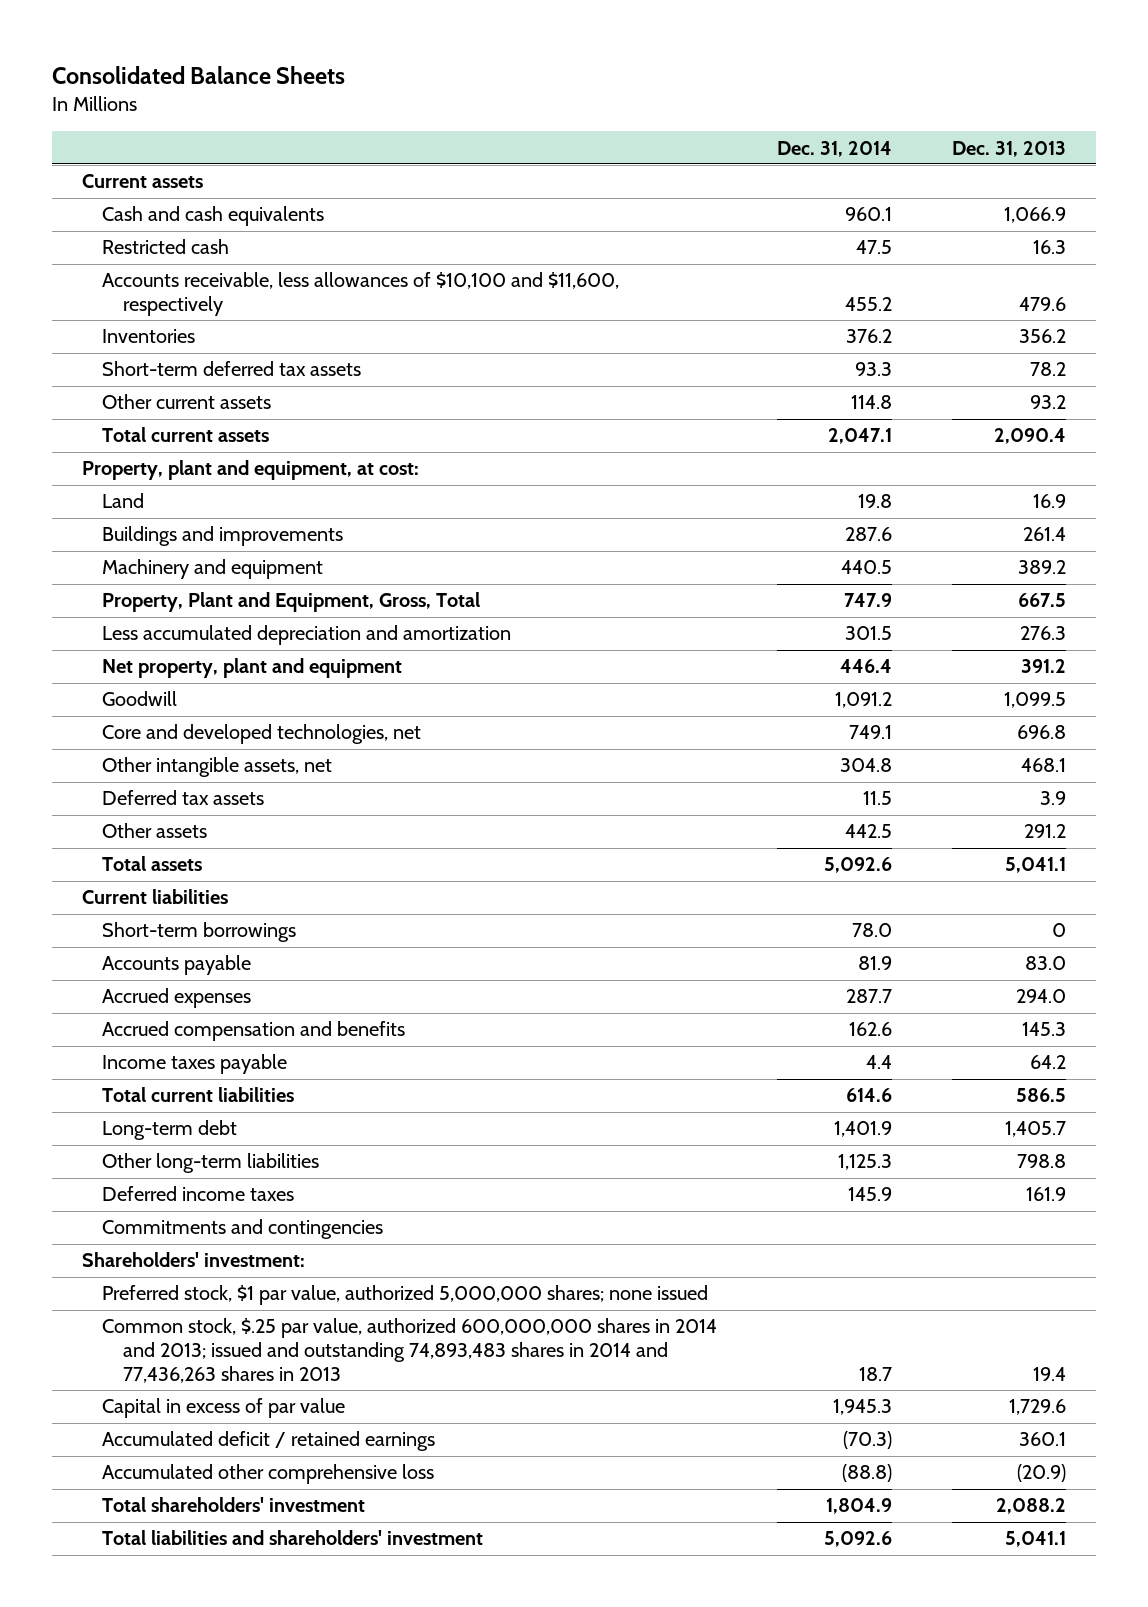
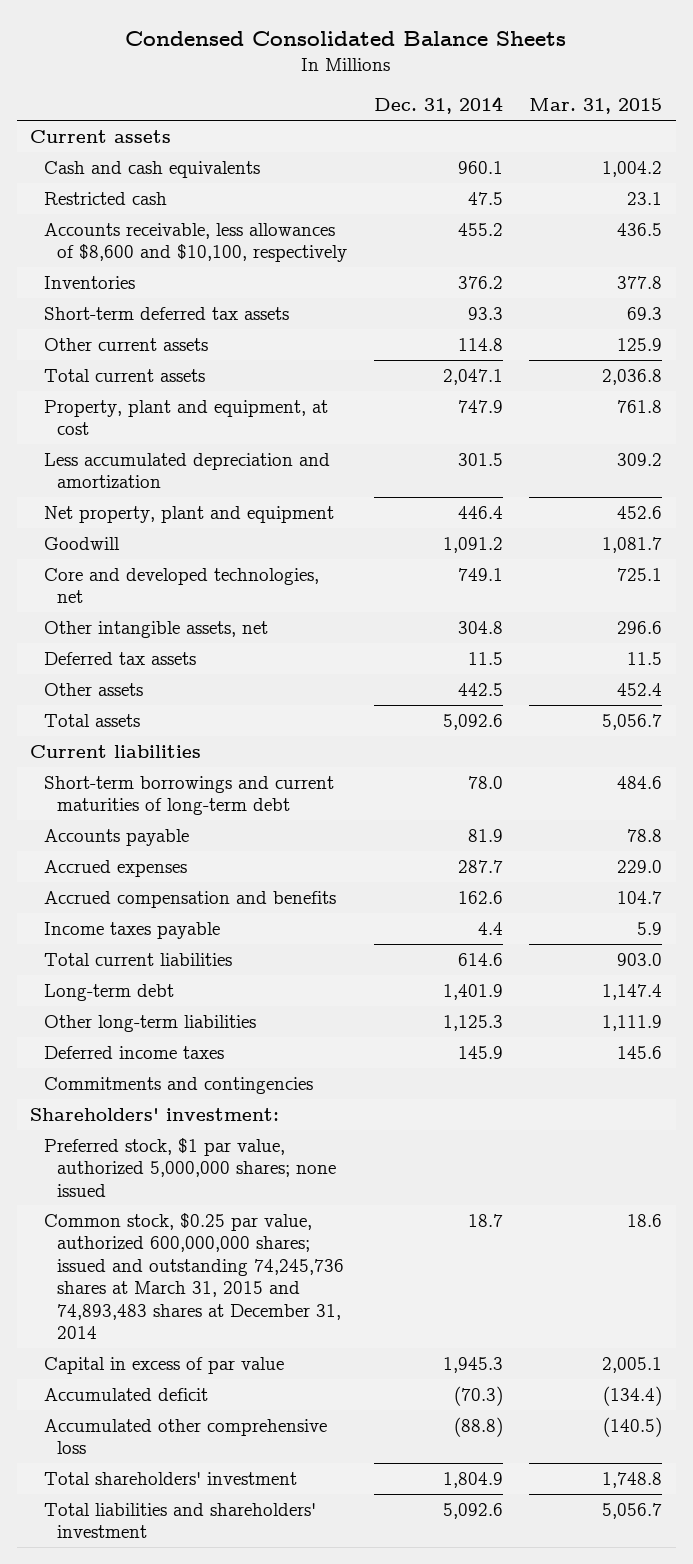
- Consolidated Balance Sheets
+ Condensed Consolidated Balance Sheets
- | Dec. 31, 2014 | Dec. 31, 2013
+ | Dec. 31, 2014 | Mar. 31, 2015
- Accounts receivable, less allowances of $10,100 and $11,600, respectively | 455.2 | 479.6
+ Accounts receivable, less allowances of $8,600 and $10,100, respectively | 455.2 | 436.5
- Property, plant and equipment, at cost:
- Land | 19.8 | 16.9
- Buildings and improvements | 287.6 | 261.4
- Machinery and equipment | 440.5 | 389.2
- Property, Plant and Equipment, Gross, Total | 747.9 | 667.5
+ Property, plant and equipment, at cost | 747.9 | 761.8
- Short-term borrowings | 78.0 | 0
+ Short-term borrowings and current maturities of long-term debt | 78.0 | 484.6
- Common stock, $.25 par value, authorized 600,000,000 shares in 2014 and 2013; issued and outstanding 74,893,483 shares in 2014 and 77,436,263 shares in 2013 | 18.7 | 19.4
+ Common stock, $0.25 par value, authorized 600,000,000 shares; issued and outstanding 74,245,736 shares at March 31, 2015 and 74,893,483 shares at December 31, 2014 | 18.7 | 18.6
- Accumulated deficit / retained earnings | (70.3) | 360.1
+ Accumulated deficit | (70.3) | (134.4)

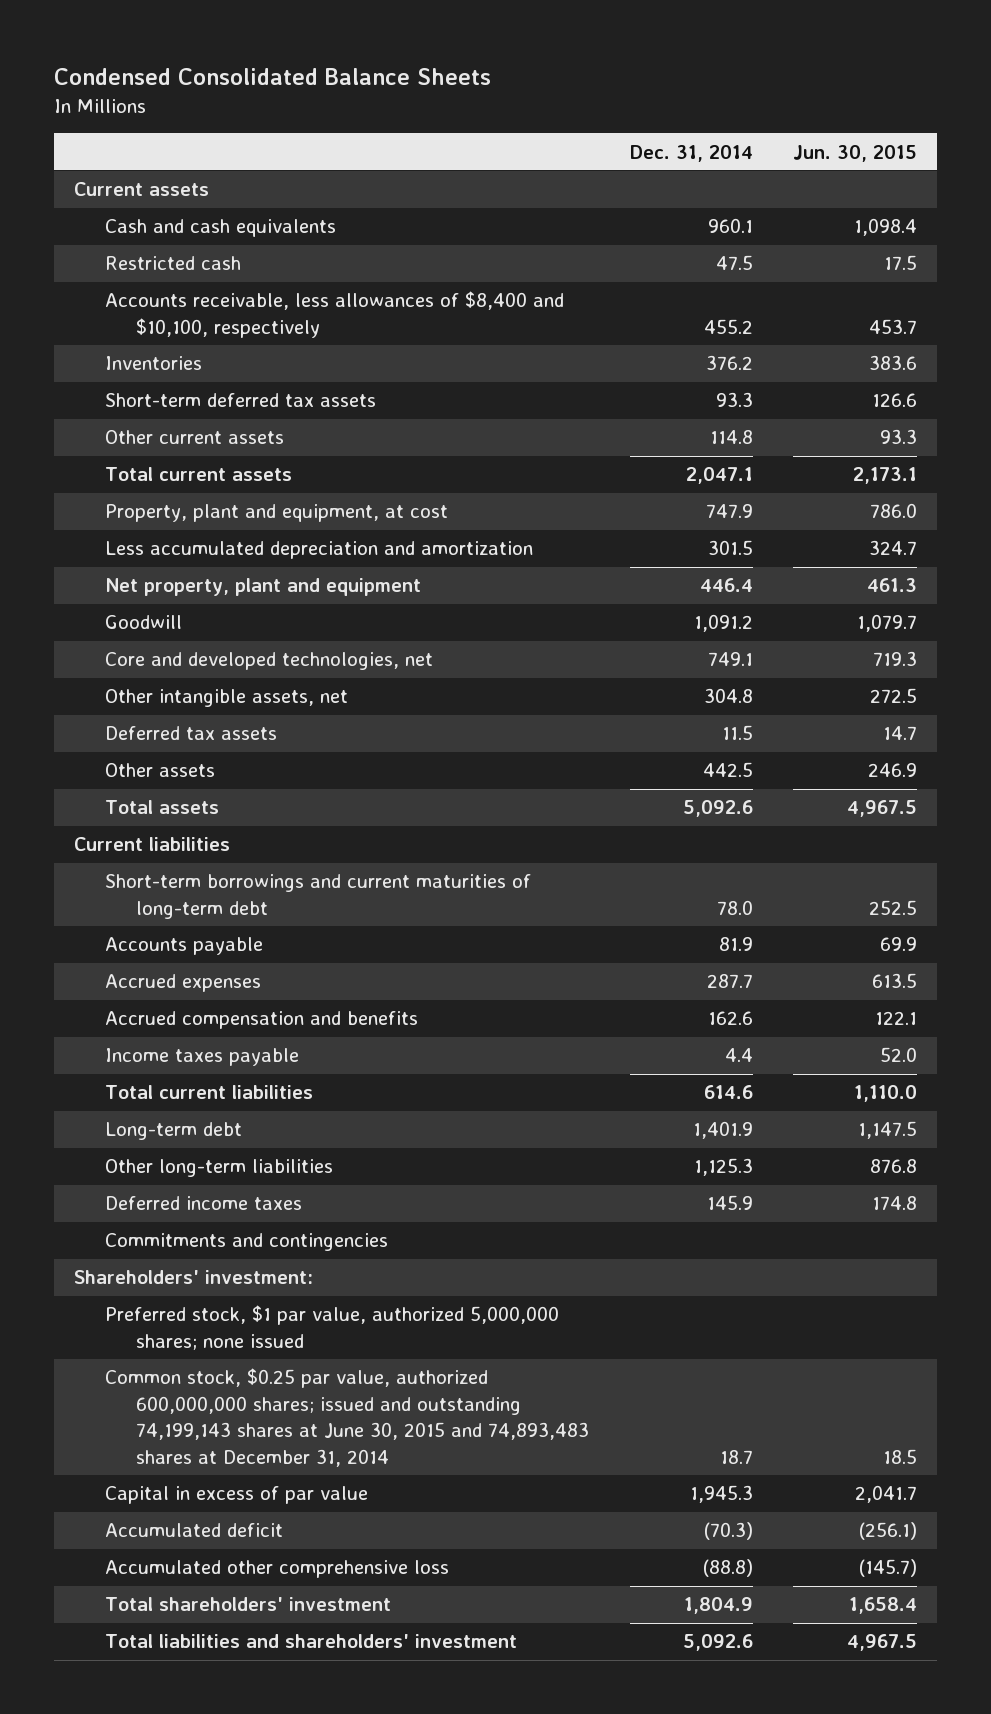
- | Dec. 31, 2014 | Mar. 31, 2015
+ | Dec. 31, 2014 | Jun. 30, 2015
- Accounts receivable, less allowances of $8,600 and $10,100, respectively | 455.2 | 436.5
+ Accounts receivable, less allowances of $8,400 and $10,100, respectively | 455.2 | 453.7
- Common stock, $0.25 par value, authorized 600,000,000 shares; issued and outstanding 74,245,736 shares at March 31, 2015 and 74,893,483 shares at December 31, 2014 | 18.7 | 18.6
+ Common stock, $0.25 par value, authorized 600,000,000 shares; issued and outstanding 74,199,143 shares at June 30, 2015 and 74,893,483 shares at December 31, 2014 | 18.7 | 18.5

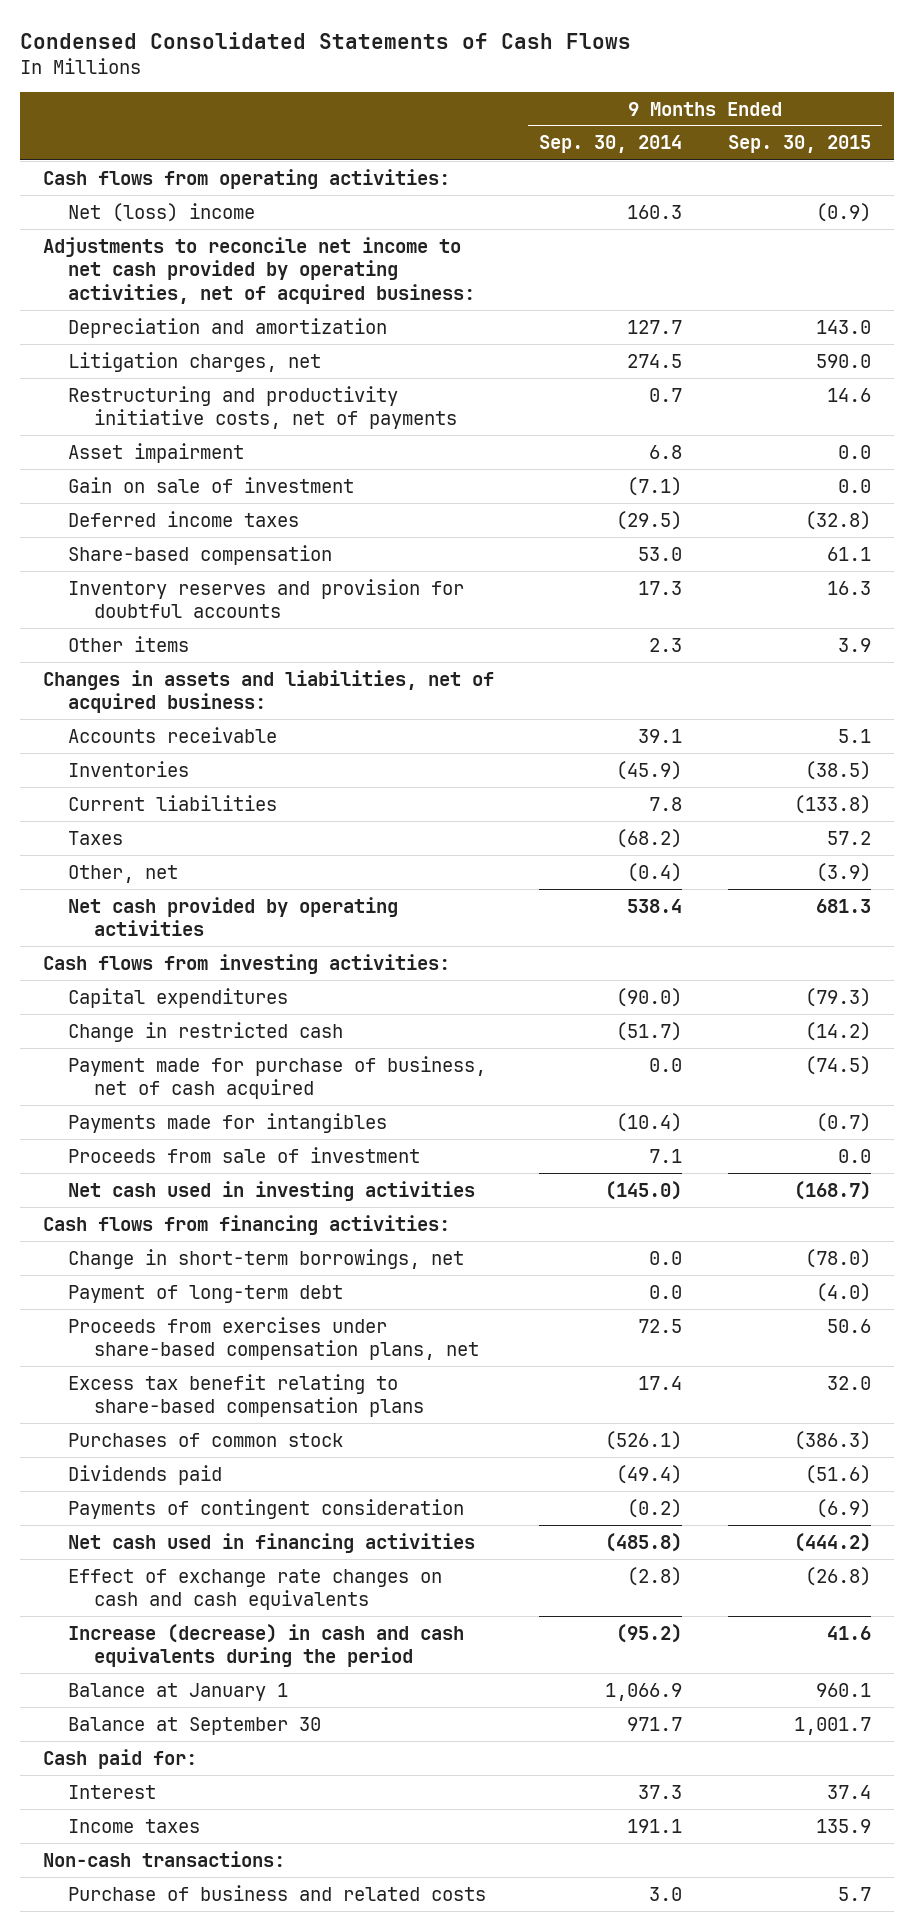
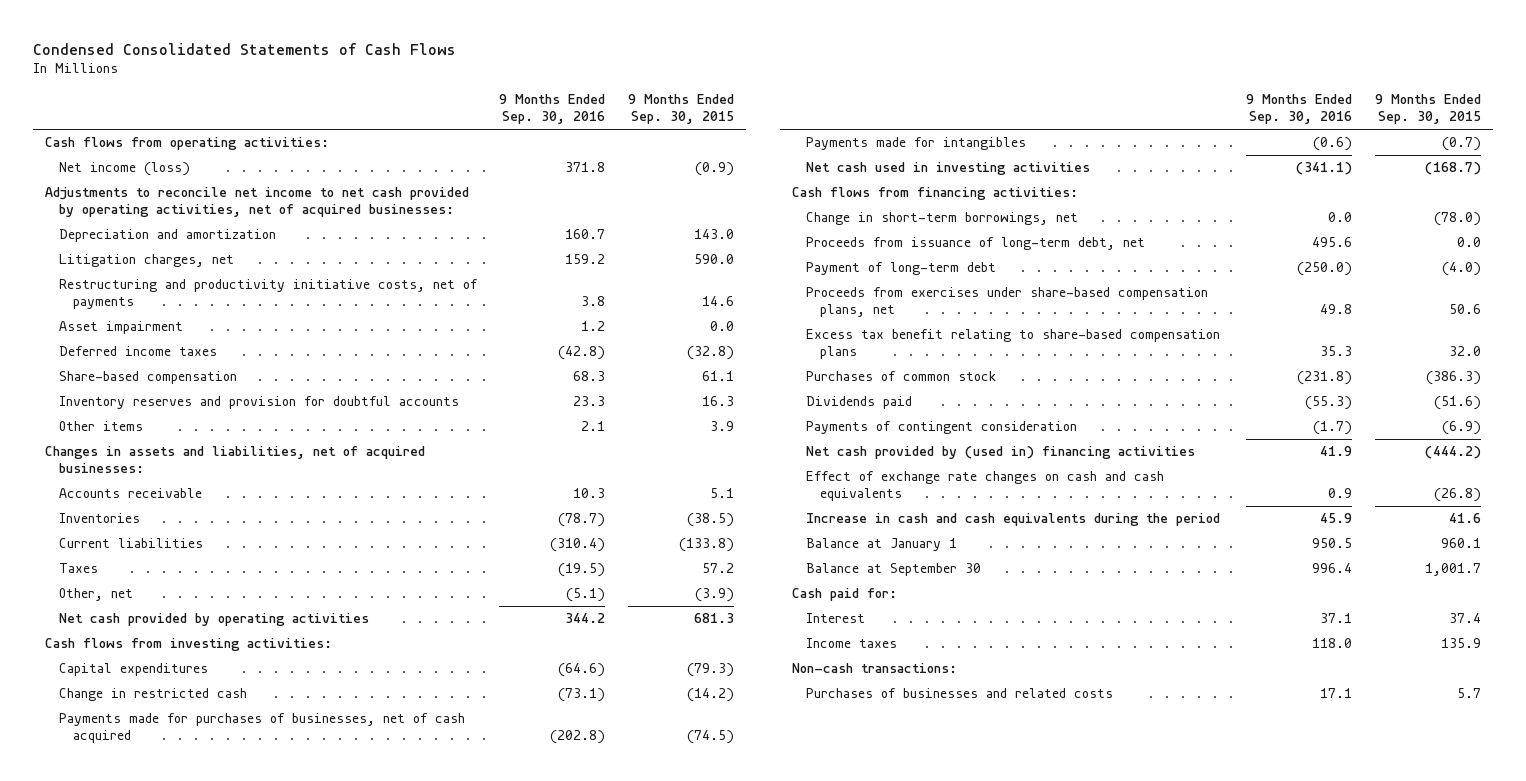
- | 9 Months Ended Sep. 30, 2014 | 9 Months Ended Sep. 30, 2015
+ | 9 Months Ended Sep. 30, 2016 | 9 Months Ended Sep. 30, 2015
- Net (loss) income | 160.3 | (0.9)
- Adjustments to reconcile net income to net cash provided by operating activities, net of acquired business:
+ Net income (loss) | 371.8 | (0.9)
+ Adjustments to reconcile net income to net cash provided by operating activities, net of acquired businesses:
- Gain on sale of investment | (7.1) | 0.0
- Changes in assets and liabilities, net of acquired business:
+ Changes in assets and liabilities, net of acquired businesses:
- Payment made for purchase of business, net of cash acquired | 0.0 | (74.5)
+ Payments made for purchases of businesses, net of cash acquired | (202.8) | (74.5)
- Proceeds from sale of investment | 7.1 | 0.0
+ Proceeds from issuance of long-term debt, net | 495.6 | 0.0
- Net cash used in financing activities | (485.8) | (444.2)
+ Net cash provided by (used in) financing activities | 41.9 | (444.2)
- Increase (decrease) in cash and cash equivalents during the period | (95.2) | 41.6
+ Increase in cash and cash equivalents during the period | 45.9 | 41.6
- Purchase of business and related costs | 3.0 | 5.7
+ Purchases of businesses and related costs | 17.1 | 5.7

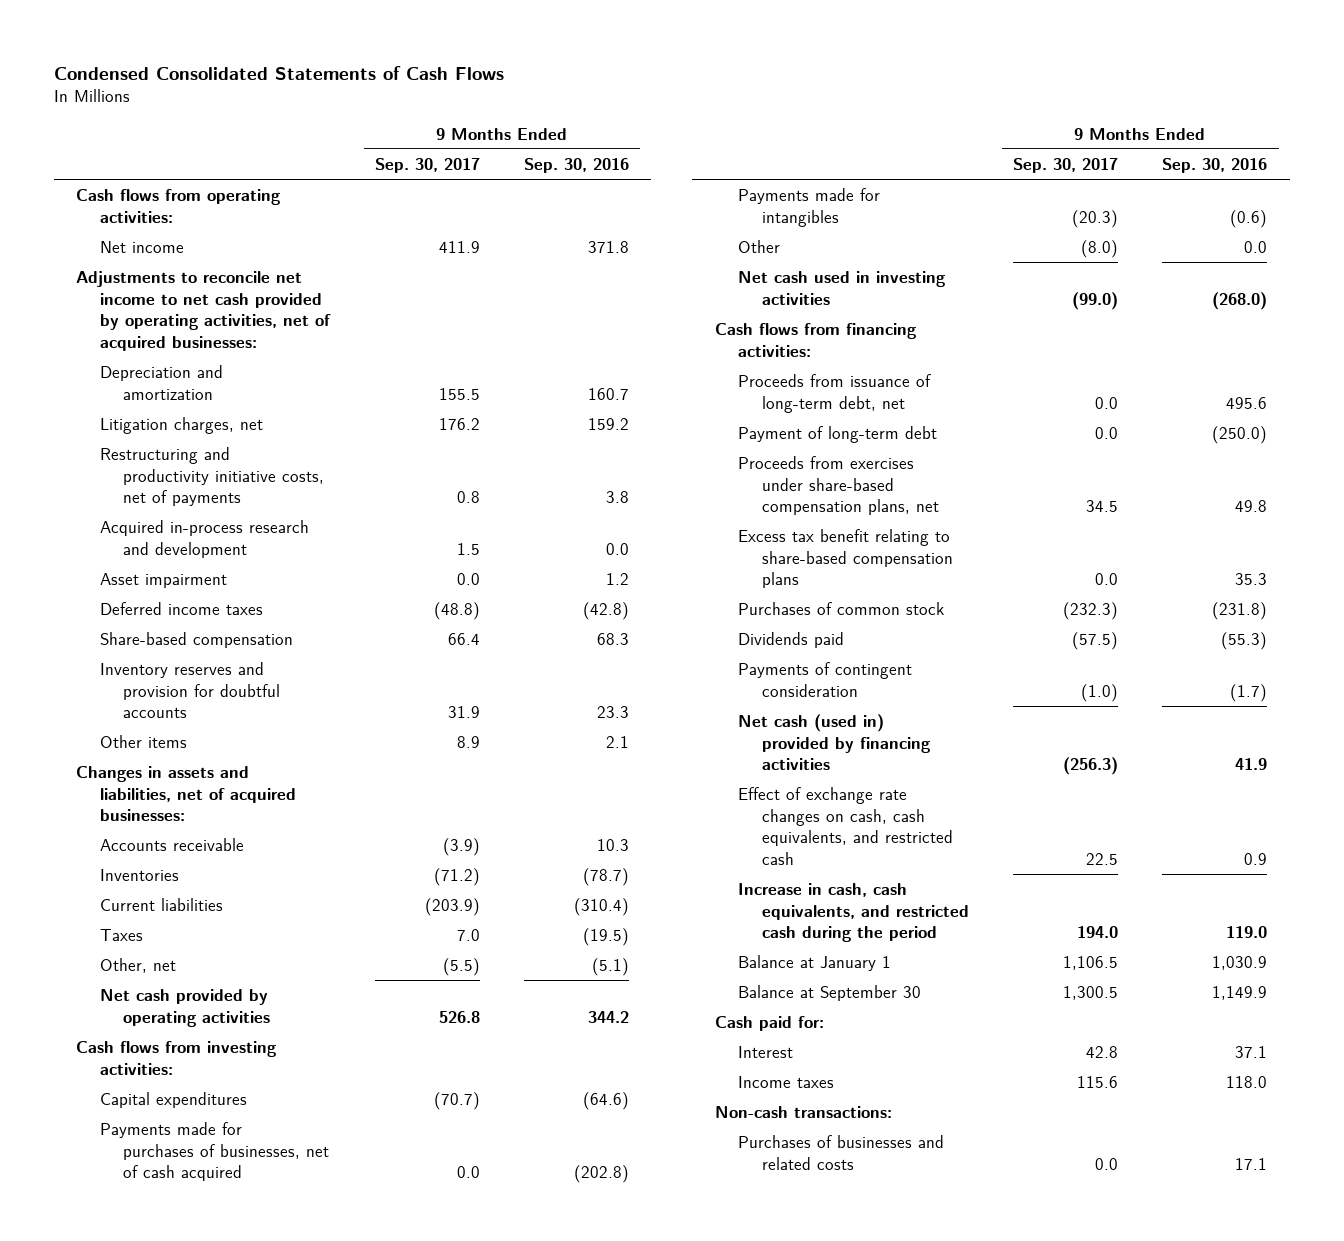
- | 9 Months Ended Sep. 30, 2016 | 9 Months Ended Sep. 30, 2015
+ | 9 Months Ended Sep. 30, 2017 | 9 Months Ended Sep. 30, 2016
- Net income (loss) | 371.8 | (0.9)
+ Net income | 411.9 | 371.8
+ Acquired in-process research and development | 1.5 | 0.0
- Change in restricted cash | (73.1) | (14.2)
- Net cash used in investing activities | (341.1) | (168.7)
+ Other | (8.0) | 0.0
+ Net cash used in investing activities | (99.0) | (268.0)
- Change in short-term borrowings, net | 0.0 | (78.0)
- Net cash provided by (used in) financing activities | 41.9 | (444.2)
- Effect of exchange rate changes on cash and cash equivalents | 0.9 | (26.8)
- Increase in cash and cash equivalents during the period | 45.9 | 41.6
- Balance at January 1 | 950.5 | 960.1
- Balance at September 30 | 996.4 | 1,001.7
+ Net cash (used in) provided by financing activities | (256.3) | 41.9
+ Effect of exchange rate changes on cash, cash equivalents, and restricted cash | 22.5 | 0.9
+ Increase in cash, cash equivalents, and restricted cash during the period | 194.0 | 119.0
+ Balance at January 1 | 1,106.5 | 1,030.9
+ Balance at September 30 | 1,300.5 | 1,149.9

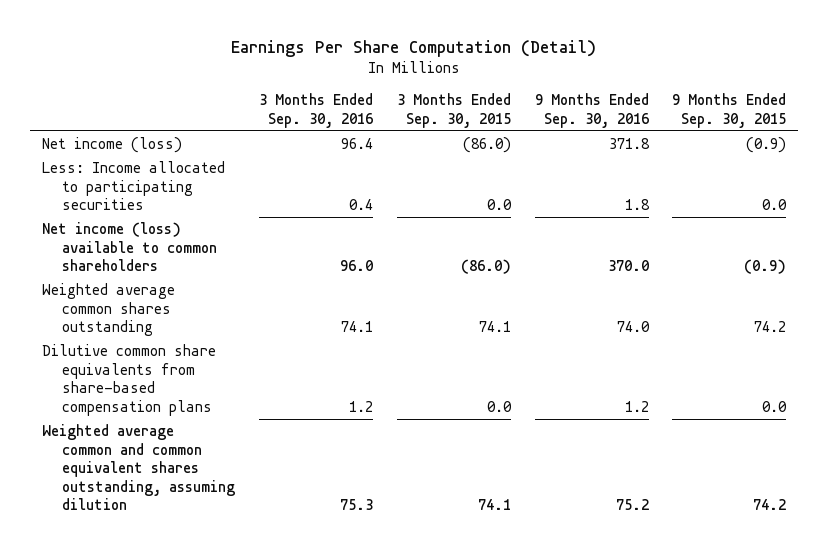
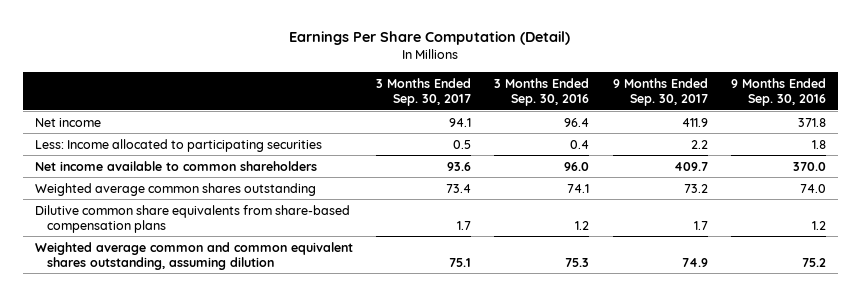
- | 3 Months Ended Sep. 30, 2016 | 3 Months Ended Sep. 30, 2015 | 9 Months Ended Sep. 30, 2016 | 9 Months Ended Sep. 30, 2015
+ | 3 Months Ended Sep. 30, 2017 | 3 Months Ended Sep. 30, 2016 | 9 Months Ended Sep. 30, 2017 | 9 Months Ended Sep. 30, 2016
- Net income (loss) | 96.4 | (86.0) | 371.8 | (0.9)
+ Net income | 94.1 | 96.4 | 411.9 | 371.8
- Net income (loss) available to common shareholders | 96.0 | (86.0) | 370.0 | (0.9)
+ Net income available to common shareholders | 93.6 | 96.0 | 409.7 | 370.0

